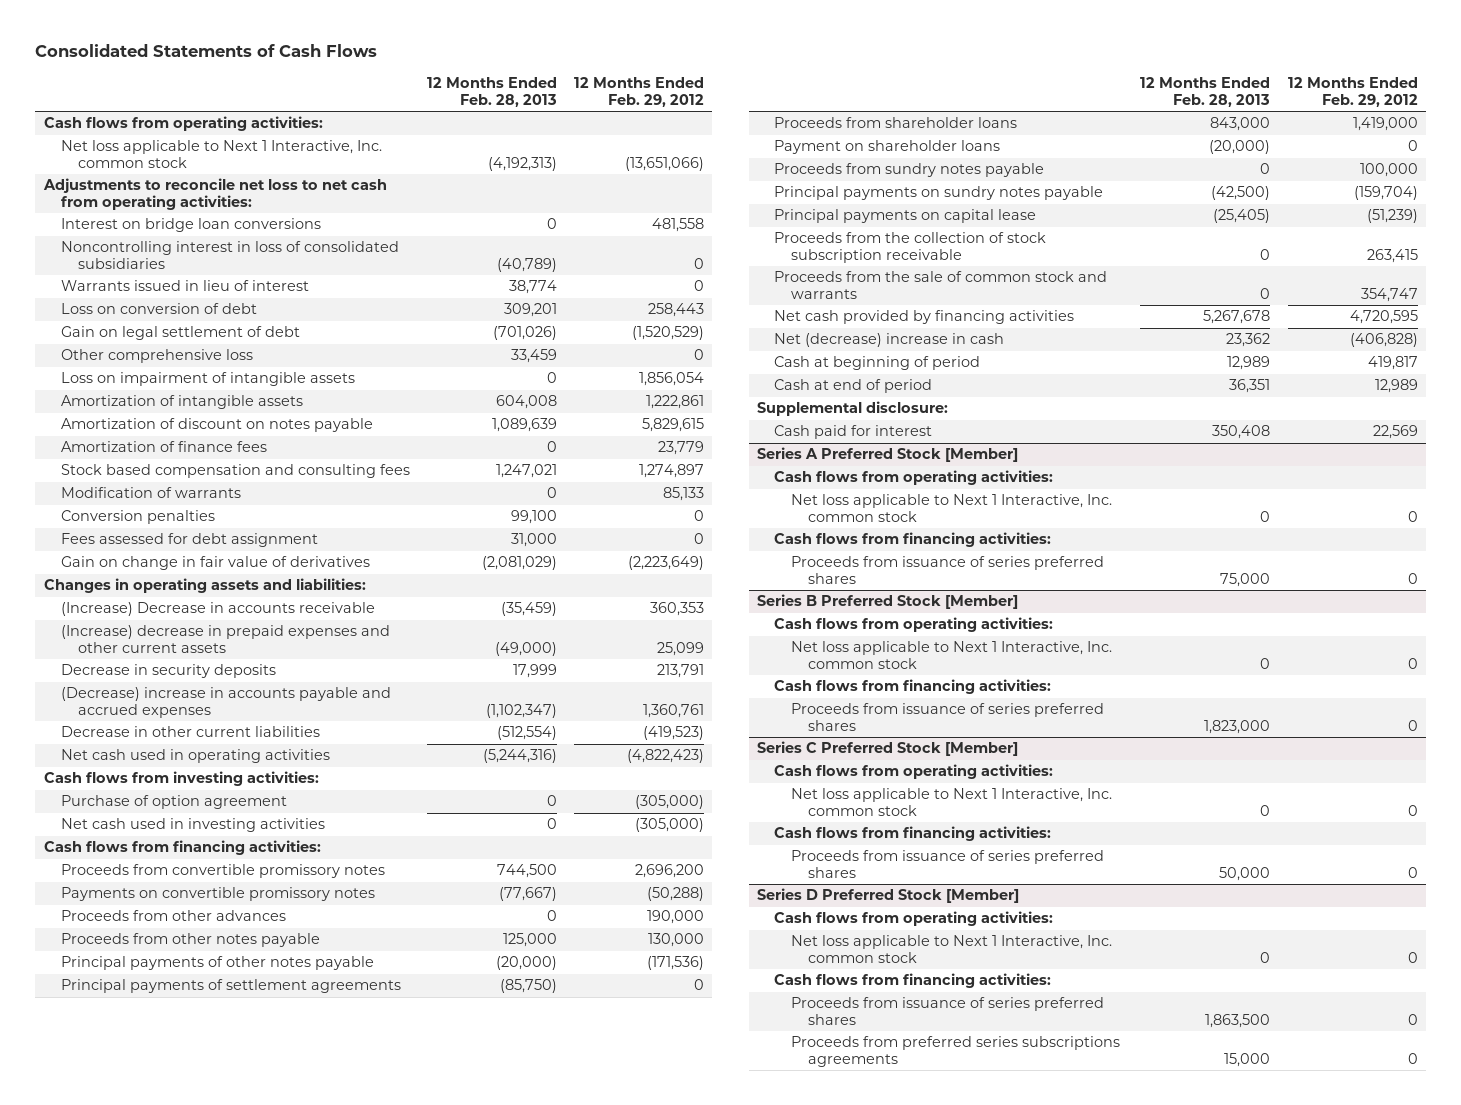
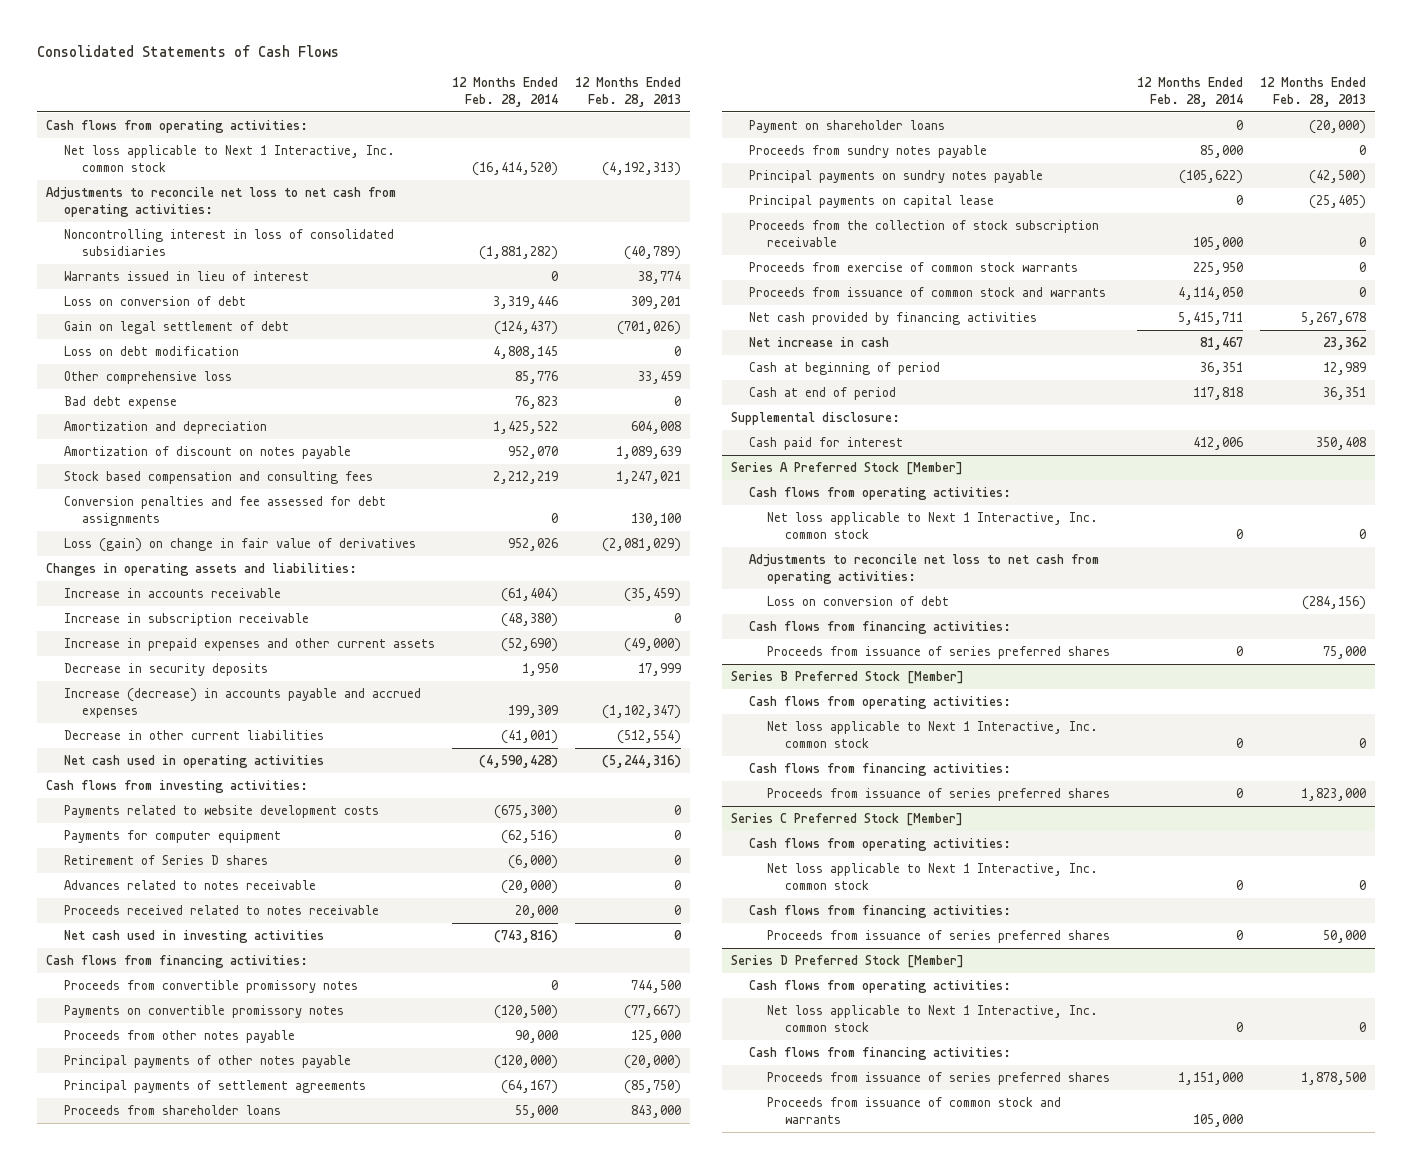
- | 12 Months Ended Feb. 28, 2013 | 12 Months Ended Feb. 29, 2012
+ | 12 Months Ended Feb. 28, 2014 | 12 Months Ended Feb. 28, 2013
- Interest on bridge loan conversions | 0 | 481,558
+ Loss on debt modification | 4,808,145 | 0
- Loss on impairment of intangible assets | 0 | 1,856,054
- Amortization of intangible assets | 604,008 | 1,222,861
+ Bad debt expense | 76,823 | 0
+ Amortization and depreciation | 1,425,522 | 604,008
- Amortization of finance fees | 0 | 23,779
- Modification of warrants | 0 | 85,133
- Conversion penalties | 99,100 | 0
- Fees assessed for debt assignment | 31,000 | 0
- Gain on change in fair value of derivatives | (2,081,029) | (2,223,649)
+ Conversion penalties and fee assessed for debt assignments | 0 | 130,100
+ Loss (gain) on change in fair value of derivatives | 952,026 | (2,081,029)
- (Increase) Decrease in accounts receivable | (35,459) | 360,353
- (Increase) decrease in prepaid expenses and other current assets | (49,000) | 25,099
+ Increase in accounts receivable | (61,404) | (35,459)
+ Increase in subscription receivable | (48,380) | 0
+ Increase in prepaid expenses and other current assets | (52,690) | (49,000)
- (Decrease) increase in accounts payable and accrued expenses | (1,102,347) | 1,360,761
+ Increase (decrease) in accounts payable and accrued expenses | 199,309 | (1,102,347)
- Purchase of option agreement | 0 | (305,000)
+ Payments related to website development costs | (675,300) | 0
+ Payments for computer equipment | (62,516) | 0
+ Retirement of Series D shares | (6,000) | 0
+ Advances related to notes receivable | (20,000) | 0
+ Proceeds received related to notes receivable | 20,000 | 0
- Proceeds from other advances | 0 | 190,000
- Proceeds from the sale of common stock and warrants | 0 | 354,747
+ Proceeds from exercise of common stock warrants | 225,950 | 0
+ Proceeds from issuance of common stock and warrants | 4,114,050 | 0
- Net (decrease) increase in cash | 23,362 | (406,828)
+ Net increase in cash | 81,467 | 23,362
@ Series A Preferred Stock [Member]
+ Adjustments to reconcile net loss to net cash from operating activities:
+ Loss on conversion of debt | | (284,156)
@ Series D Preferred Stock [Member]
- Proceeds from issuance of series preferred shares | 1,863,500 | 0
- Proceeds from preferred series subscriptions agreements | 15,000 | 0
+ Proceeds from issuance of series preferred shares | 1,151,000 | 1,878,500
+ Proceeds from issuance of common stock and warrants | 105,000 |

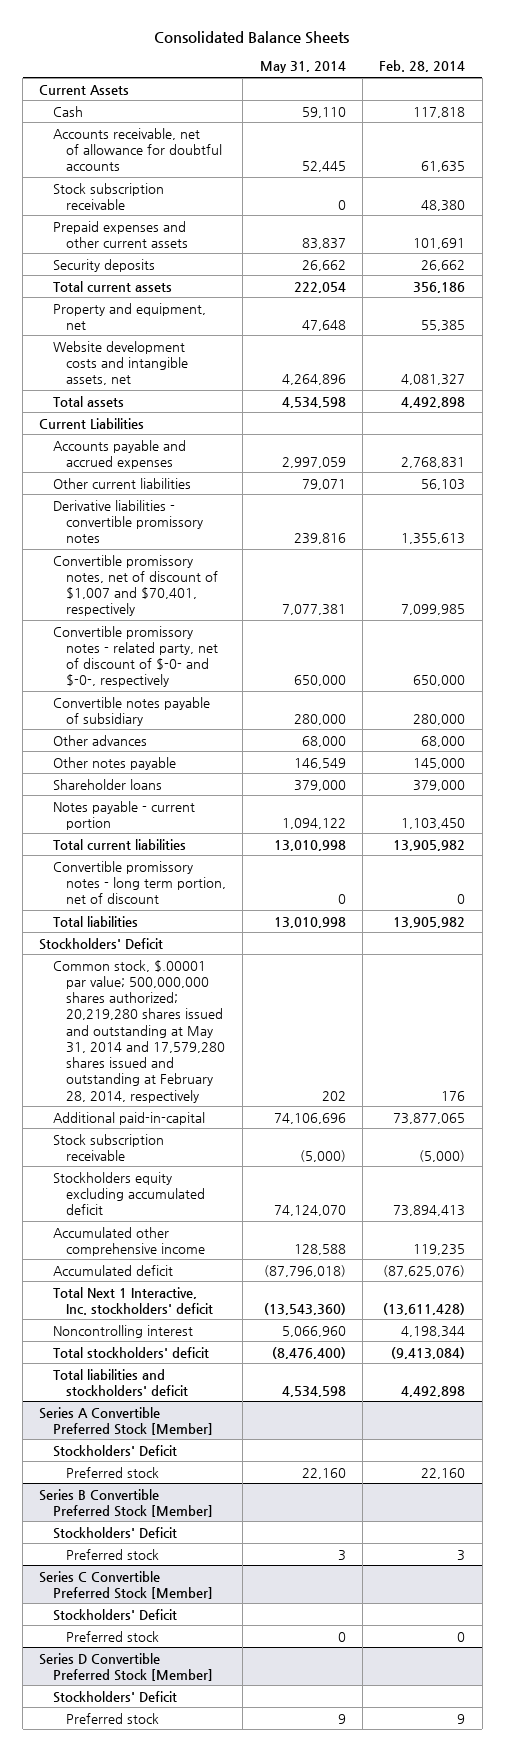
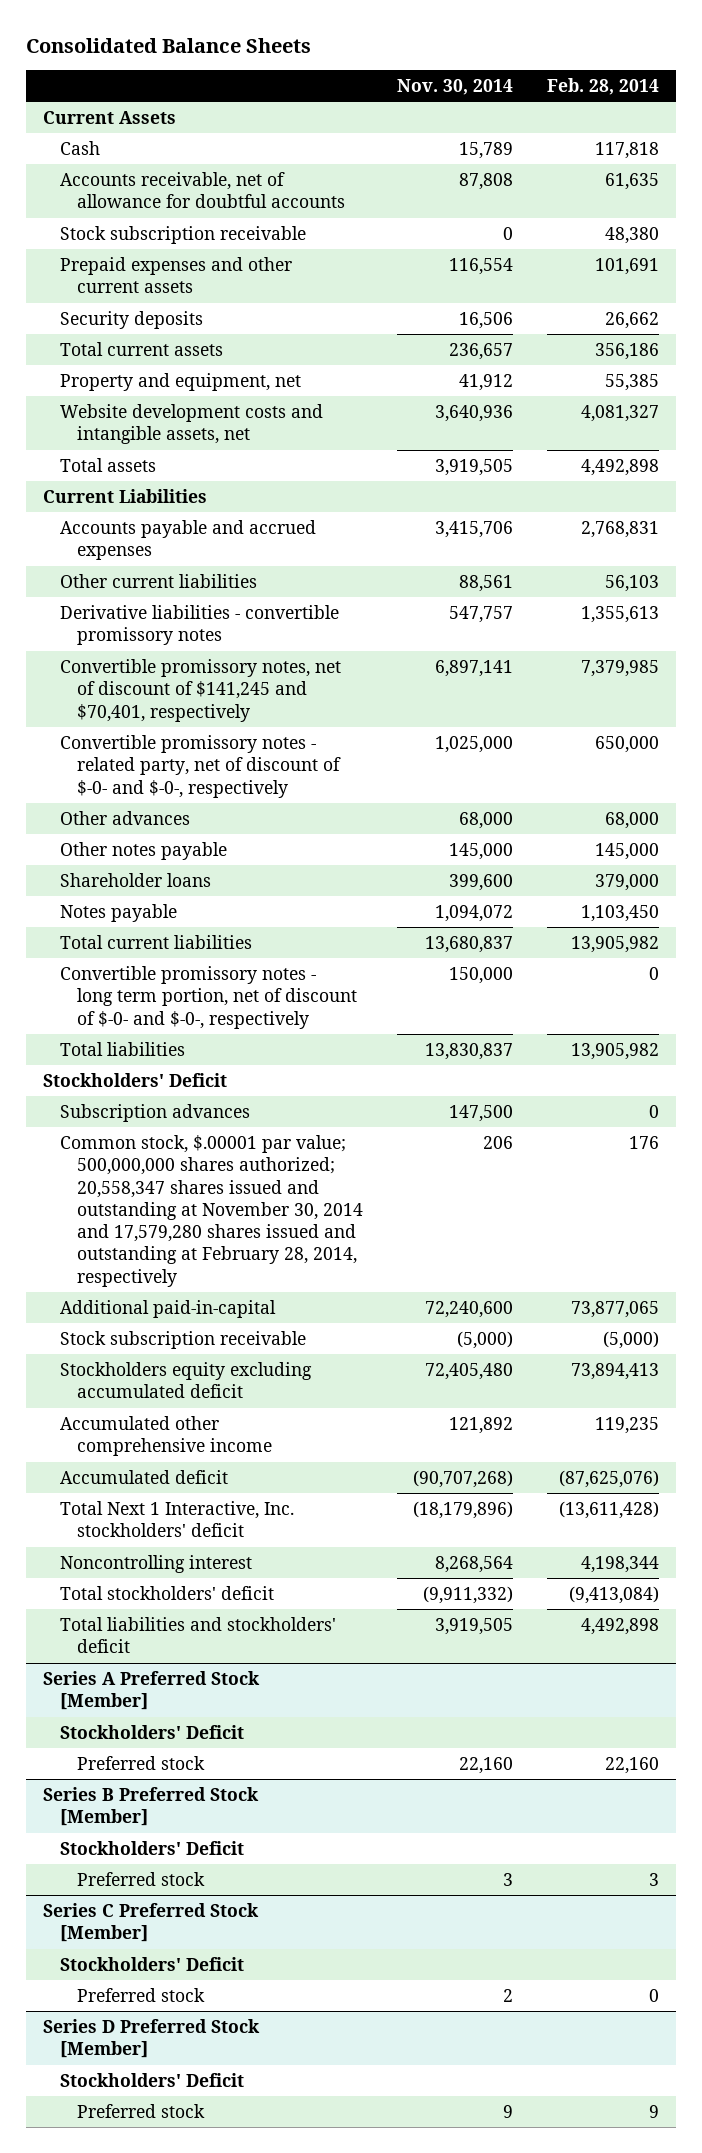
- | May 31, 2014 | Feb. 28, 2014
+ | Nov. 30, 2014 | Feb. 28, 2014
- Convertible promissory notes, net of discount of $1,007 and $70,401, respectively | 7,077,381 | 7,099,985
+ Convertible promissory notes, net of discount of $141,245 and $70,401, respectively | 6,897,141 | 7,379,985
- Convertible notes payable of subsidiary | 280,000 | 280,000
- Notes payable - current portion | 1,094,122 | 1,103,450
+ Notes payable | 1,094,072 | 1,103,450
- Convertible promissory notes - long term portion, net of discount | 0 | 0
+ Convertible promissory notes - long term portion, net of discount of $-0- and $-0-, respectively | 150,000 | 0
- Common stock, $.00001 par value; 500,000,000 shares authorized; 20,219,280 shares issued and outstanding at May 31, 2014 and 17,579,280 shares issued and outstanding at February 28, 2014, respectively | 202 | 176
+ Subscription advances | 147,500 | 0
+ Common stock, $.00001 par value; 500,000,000 shares authorized; 20,558,347 shares issued and outstanding at November 30, 2014 and 17,579,280 shares issued and outstanding at February 28, 2014, respectively | 206 | 176
- Series A Convertible Preferred Stock [Member]
+ Series A Preferred Stock [Member]
- Series B Convertible Preferred Stock [Member]
+ Series B Preferred Stock [Member]
- Series C Convertible Preferred Stock [Member]
+ Series C Preferred Stock [Member]
- Series D Convertible Preferred Stock [Member]
+ Series D Preferred Stock [Member]

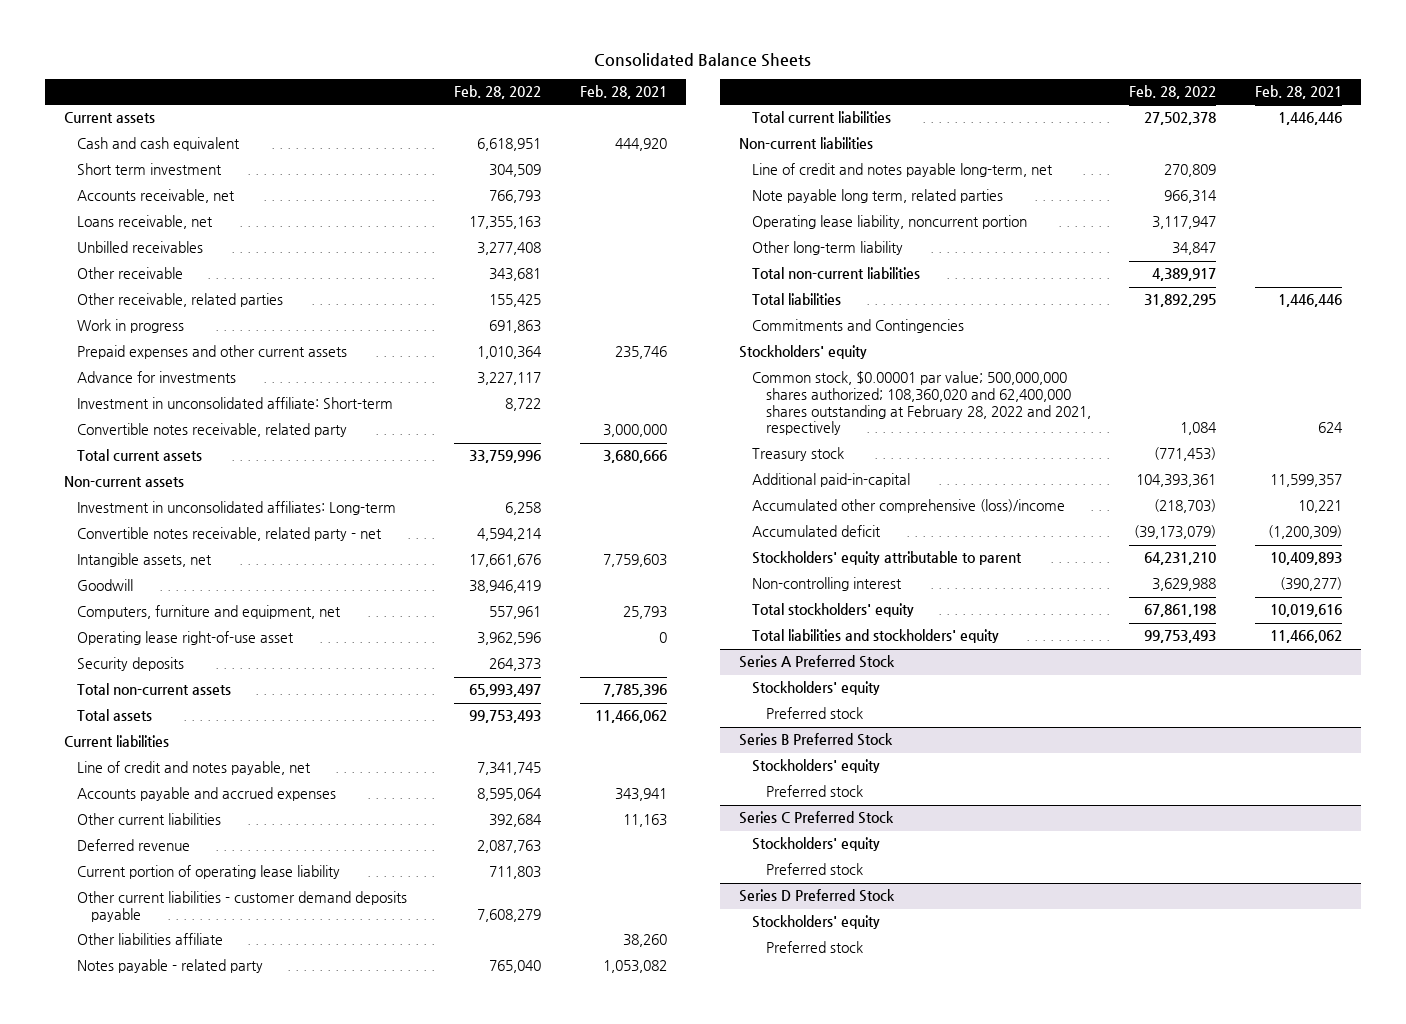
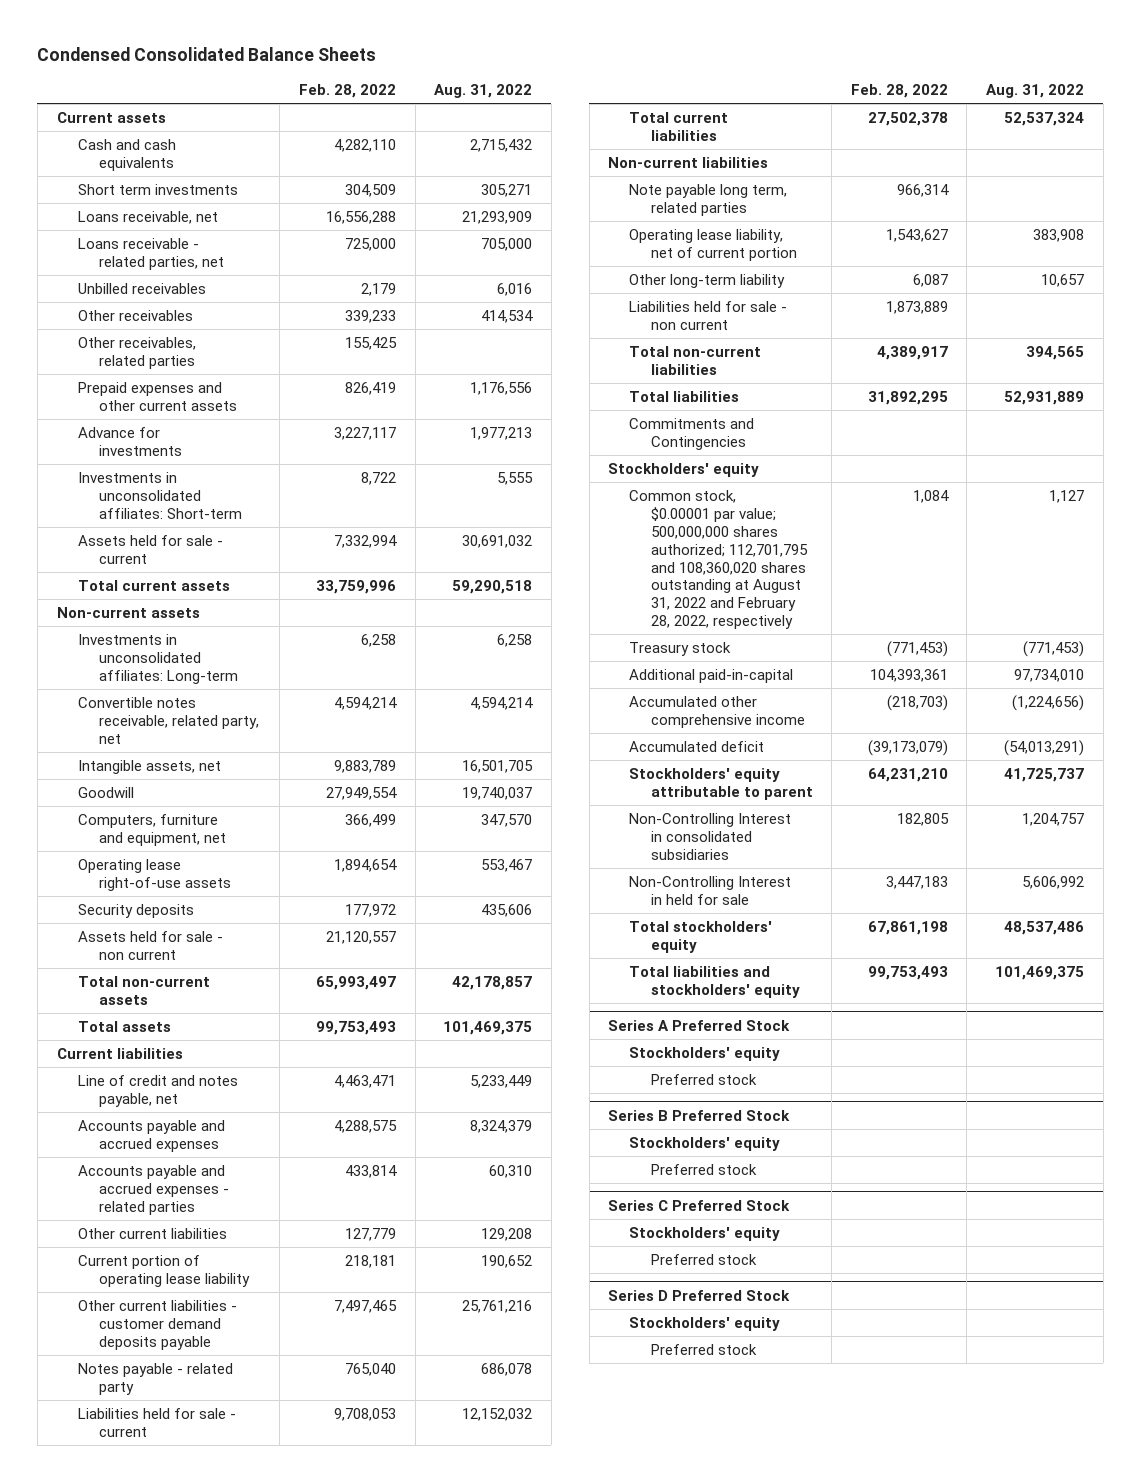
- Consolidated Balance Sheets
+ Condensed Consolidated Balance Sheets
- | Feb. 28, 2022 | Feb. 28, 2021
+ | Feb. 28, 2022 | Aug. 31, 2022
- Cash and cash equivalent | 6,618,951 | 444,920
- Short term investment | 304,509 |
- Accounts receivable, net | 766,793 |
- Loans receivable, net | 17,355,163 |
- Unbilled receivables | 3,277,408 |
- Other receivable | 343,681 |
- Other receivable, related parties | 155,425 |
- Work in progress | 691,863 |
- Prepaid expenses and other current assets | 1,010,364 | 235,746
+ Cash and cash equivalents | 4,282,110 | 2,715,432
+ Short term investments | 304,509 | 305,271
+ Loans receivable, net | 16,556,288 | 21,293,909
+ Loans receivable - related parties, net | 725,000 | 705,000
+ Unbilled receivables | 2,179 | 6,016
+ Other receivables | 339,233 | 414,534
+ Other receivables, related parties | 155,425 |
+ Prepaid expenses and other current assets | 826,419 | 1,176,556
- Investment in unconsolidated affiliate: Short-term | 8,722 |
- Convertible notes receivable, related party | | 3,000,000
+ Investments in unconsolidated affiliates: Short-term | 8,722 | 5,555
+ Assets held for sale - current | 7,332,994 | 30,691,032
- Investment in unconsolidated affiliates: Long-term | 6,258 |
- Convertible notes receivable, related party - net | 4,594,214 |
- Intangible assets, net | 17,661,676 | 7,759,603
- Goodwill | 38,946,419 |
- Computers, furniture and equipment, net | 557,961 | 25,793
- Operating lease right-of-use asset | 3,962,596 | 0
- Security deposits | 264,373 |
+ Investments in unconsolidated affiliates: Long-term | 6,258 | 6,258
+ Convertible notes receivable, related party, net | 4,594,214 | 4,594,214
+ Intangible assets, net | 9,883,789 | 16,501,705
+ Goodwill | 27,949,554 | 19,740,037
+ Computers, furniture and equipment, net | 366,499 | 347,570
+ Operating lease right-of-use assets | 1,894,654 | 553,467
+ Security deposits | 177,972 | 435,606
+ Assets held for sale - non current | 21,120,557 |
- Line of credit and notes payable, net | 7,341,745 |
- Accounts payable and accrued expenses | 8,595,064 | 343,941
- Other current liabilities | 392,684 | 11,163
- Deferred revenue | 2,087,763 |
- Current portion of operating lease liability | 711,803 |
- Other current liabilities - customer demand deposits payable | 7,608,279 |
- Other liabilities affiliate | | 38,260
+ Line of credit and notes payable, net | 4,463,471 | 5,233,449
+ Accounts payable and accrued expenses | 4,288,575 | 8,324,379
+ Accounts payable and accrued expenses - related parties | 433,814 | 60,310
+ Other current liabilities | 127,779 | 129,208
+ Current portion of operating lease liability | 218,181 | 190,652
+ Other current liabilities - customer demand deposits payable | 7,497,465 | 25,761,216
+ Liabilities held for sale - current | 9,708,053 | 12,152,032
- Line of credit and notes payable long-term, net | 270,809 |
- Operating lease liability, noncurrent portion | 3,117,947 |
- Other long-term liability | 34,847 |
+ Operating lease liability, net of current portion | 1,543,627 | 383,908
+ Other long-term liability | 6,087 | 10,657
+ Liabilities held for sale - non current | 1,873,889 |
- Common stock, $0.00001 par value; 500,000,000 shares authorized; 108,360,020 and 62,400,000 shares outstanding at February 28, 2022 and 2021, respectively | 1,084 | 624
+ Common stock, $0.00001 par value; 500,000,000 shares authorized; 112,701,795 and 108,360,020 shares outstanding at August 31, 2022 and February 28, 2022, respectively | 1,084 | 1,127
- Accumulated other comprehensive (loss)/income | (218,703) | 10,221
+ Accumulated other comprehensive income | (218,703) | (1,224,656)
- Non-controlling interest | 3,629,988 | (390,277)
+ Non-Controlling Interest in consolidated subsidiaries | 182,805 | 1,204,757
+ Non-Controlling Interest in held for sale | 3,447,183 | 5,606,992

